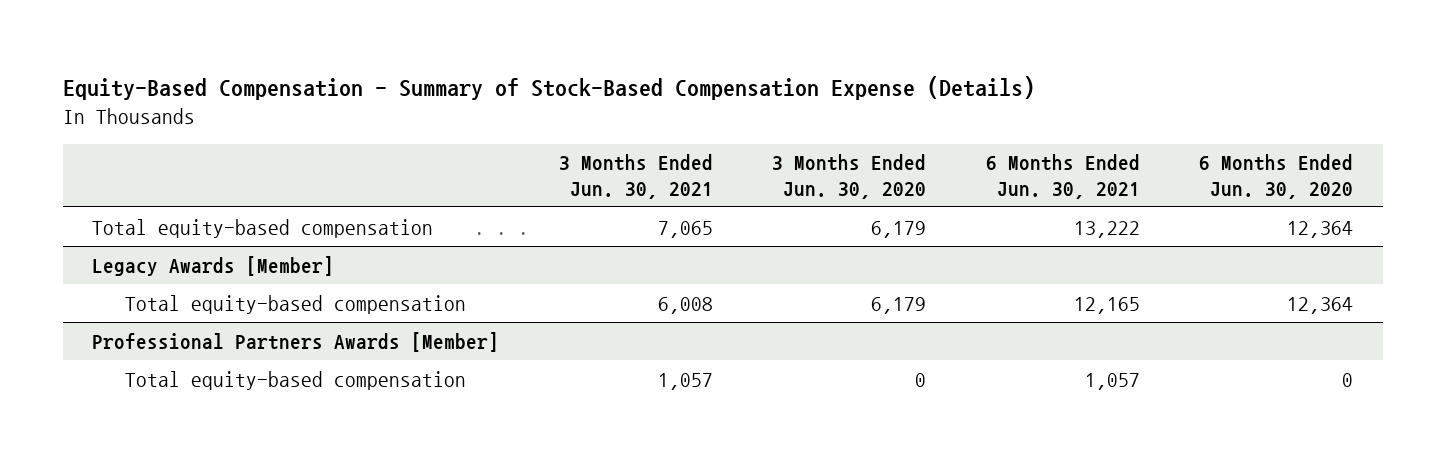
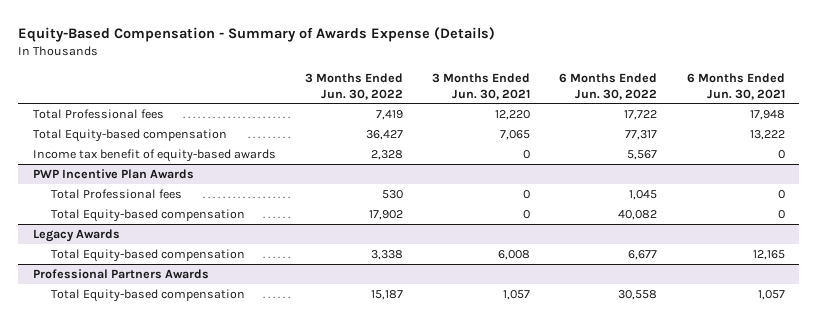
- Equity-Based Compensation - Summary of Stock-Based Compensation Expense (Details)
+ Equity-Based Compensation - Summary of Awards Expense (Details)
- | 3 Months Ended Jun. 30, 2021 | 3 Months Ended Jun. 30, 2020 | 6 Months Ended Jun. 30, 2021 | 6 Months Ended Jun. 30, 2020
+ | 3 Months Ended Jun. 30, 2022 | 3 Months Ended Jun. 30, 2021 | 6 Months Ended Jun. 30, 2022 | 6 Months Ended Jun. 30, 2021
- Total equity-based compensation | 7,065 | 6,179 | 13,222 | 12,364
- Legacy Awards [Member]
- Total equity-based compensation | 6,008 | 6,179 | 12,165 | 12,364
- Professional Partners Awards [Member]
- Total equity-based compensation | 1,057 | 0 | 1,057 | 0
+ Total Professional fees | 7,419 | 12,220 | 17,722 | 17,948
+ Total Equity-based compensation | 36,427 | 7,065 | 77,317 | 13,222
+ Income tax benefit of equity-based awards | 2,328 | 0 | 5,567 | 0
+ PWP Incentive Plan Awards
+ Total Professional fees | 530 | 0 | 1,045 | 0
+ Total Equity-based compensation | 17,902 | 0 | 40,082 | 0
+ Legacy Awards
+ Total Equity-based compensation | 3,338 | 6,008 | 6,677 | 12,165
+ Professional Partners Awards
+ Total Equity-based compensation | 15,187 | 1,057 | 30,558 | 1,057

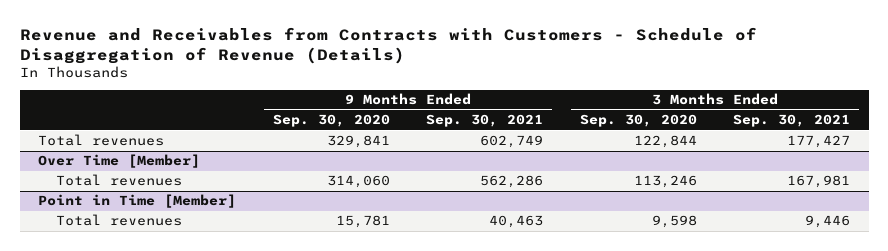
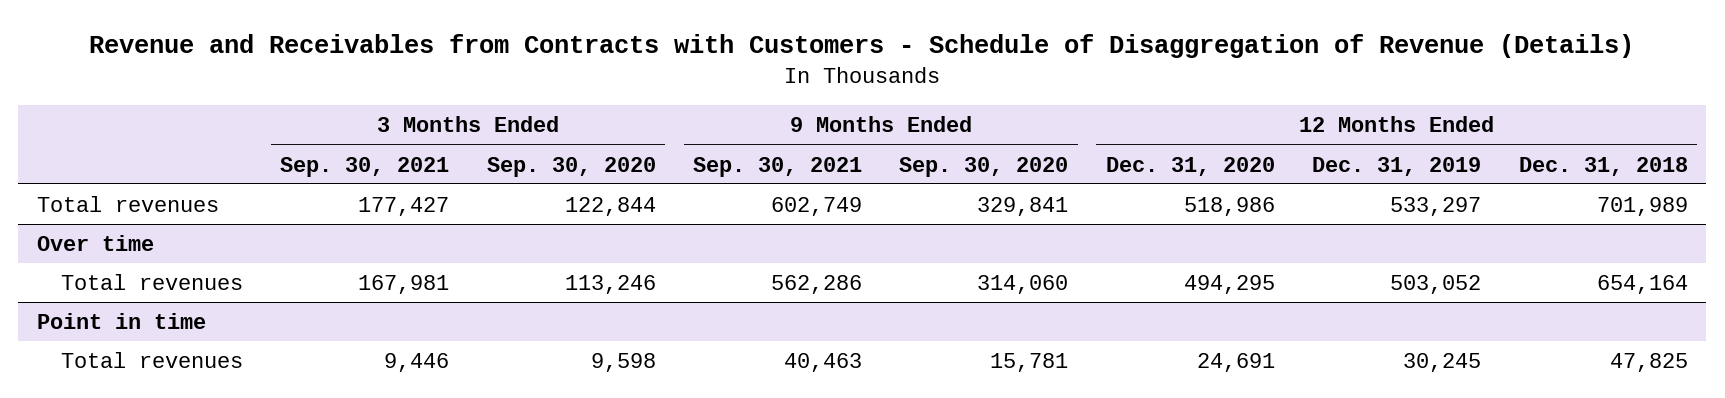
- | 9 Months Ended Sep. 30, 2020 | 9 Months Ended Sep. 30, 2021 | 3 Months Ended Sep. 30, 2020 | 3 Months Ended Sep. 30, 2021
+ | 3 Months Ended Sep. 30, 2021 | 3 Months Ended Sep. 30, 2020 | 9 Months Ended Sep. 30, 2021 | 9 Months Ended Sep. 30, 2020 | 12 Months Ended Dec. 31, 2020 | 12 Months Ended Dec. 31, 2019 | 12 Months Ended Dec. 31, 2018
- Over Time [Member]
+ Over time
- Point in Time [Member]
+ Point in time

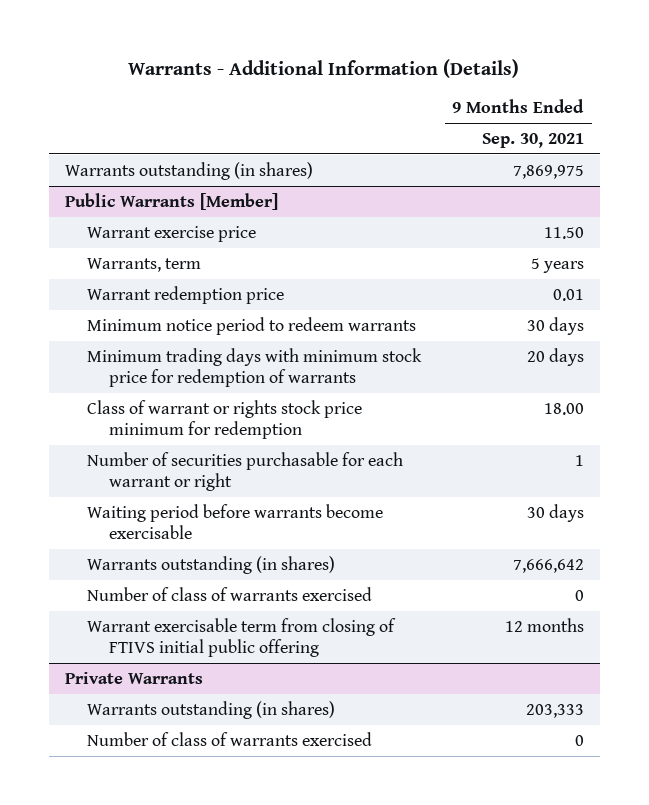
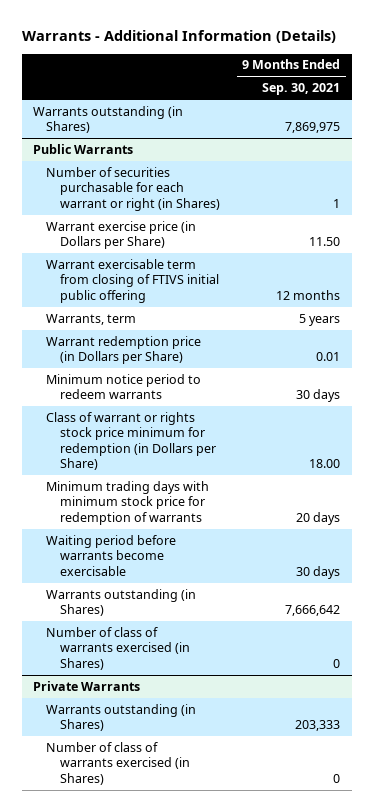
- Warrants outstanding (in shares) | 7,869,975
- Public Warrants [Member]
- Warrant exercise price | 11.50
+ Warrants outstanding (in Shares) | 7,869,975
+ Public Warrants
+ Number of securities purchasable for each warrant or right (in Shares) | 1
+ Warrant exercise price (in Dollars per Share) | 11.50
+ Warrant exercisable term from closing of FTIVS initial public offering | 12 months
- Warrant redemption price | 0.01
+ Warrant redemption price (in Dollars per Share) | 0.01
+ Class of warrant or rights stock price minimum for redemption (in Dollars per Share) | 18.00
- Class of warrant or rights stock price minimum for redemption | 18.00
- Number of securities purchasable for each warrant or right | 1
- Warrants outstanding (in shares) | 7,666,642
- Number of class of warrants exercised | 0
- Warrant exercisable term from closing of FTIVS initial public offering | 12 months
+ Warrants outstanding (in Shares) | 7,666,642
+ Number of class of warrants exercised (in Shares) | 0
@ Private Warrants
- Warrants outstanding (in shares) | 203,333
- Number of class of warrants exercised | 0
+ Warrants outstanding (in Shares) | 203,333
+ Number of class of warrants exercised (in Shares) | 0

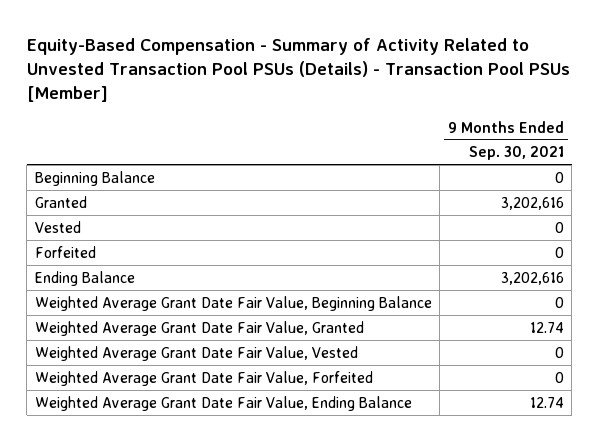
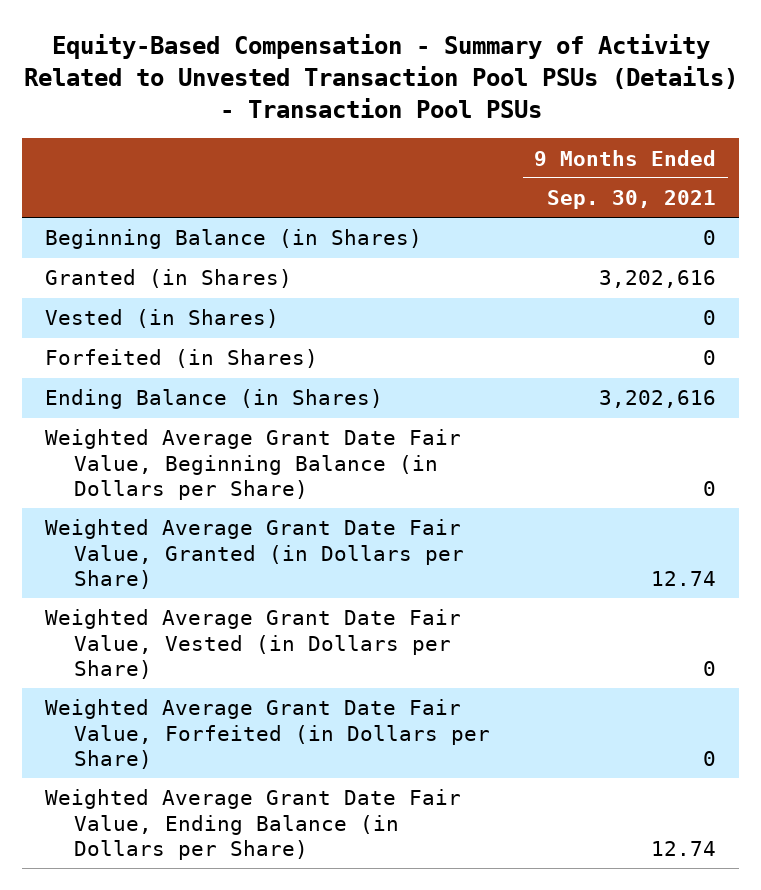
- Equity-Based Compensation - Summary of Activity Related to Unvested Transaction Pool PSUs (Details) - Transaction Pool PSUs [Member]
+ Equity-Based Compensation - Summary of Activity Related to Unvested Transaction Pool PSUs (Details) - Transaction Pool PSUs
- Beginning Balance | 0
- Granted | 3,202,616
- Vested | 0
- Forfeited | 0
- Ending Balance | 3,202,616
- Weighted Average Grant Date Fair Value, Beginning Balance | 0
- Weighted Average Grant Date Fair Value, Granted | 12.74
- Weighted Average Grant Date Fair Value, Vested | 0
- Weighted Average Grant Date Fair Value, Forfeited | 0
- Weighted Average Grant Date Fair Value, Ending Balance | 12.74
+ Beginning Balance (in Shares) | 0
+ Granted (in Shares) | 3,202,616
+ Vested (in Shares) | 0
+ Forfeited (in Shares) | 0
+ Ending Balance (in Shares) | 3,202,616
+ Weighted Average Grant Date Fair Value, Beginning Balance (in Dollars per Share) | 0
+ Weighted Average Grant Date Fair Value, Granted (in Dollars per Share) | 12.74
+ Weighted Average Grant Date Fair Value, Vested (in Dollars per Share) | 0
+ Weighted Average Grant Date Fair Value, Forfeited (in Dollars per Share) | 0
+ Weighted Average Grant Date Fair Value, Ending Balance (in Dollars per Share) | 12.74

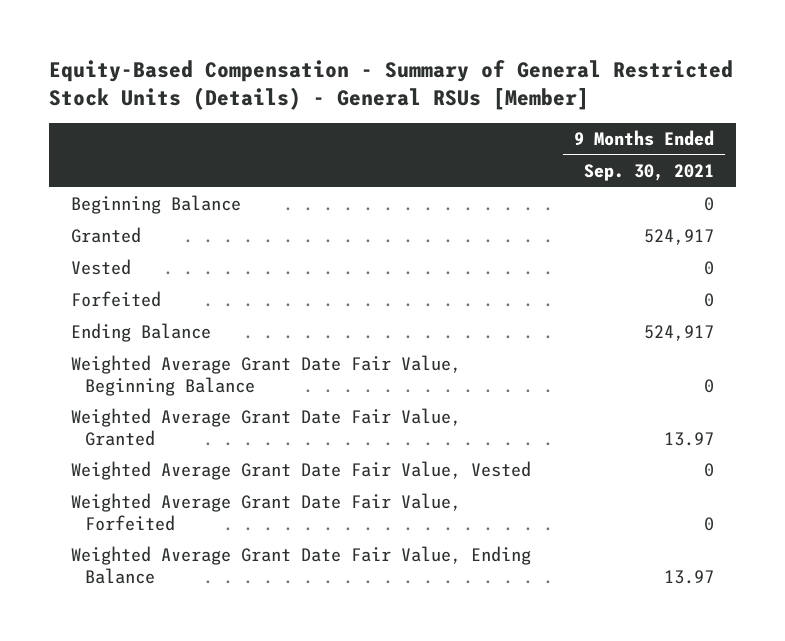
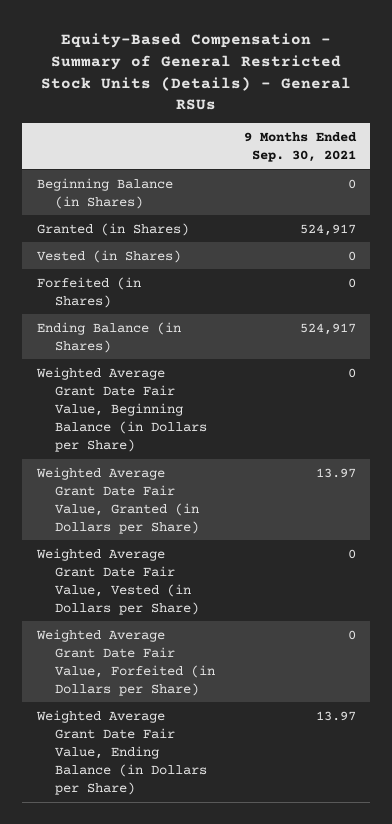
- Equity-Based Compensation - Summary of General Restricted Stock Units (Details) - General RSUs [Member]
+ Equity-Based Compensation - Summary of General Restricted Stock Units (Details) - General RSUs
- Beginning Balance | 0
- Granted | 524,917
- Vested | 0
- Forfeited | 0
- Ending Balance | 524,917
- Weighted Average Grant Date Fair Value, Beginning Balance | 0
- Weighted Average Grant Date Fair Value, Granted | 13.97
- Weighted Average Grant Date Fair Value, Vested | 0
- Weighted Average Grant Date Fair Value, Forfeited | 0
- Weighted Average Grant Date Fair Value, Ending Balance | 13.97
+ Beginning Balance (in Shares) | 0
+ Granted (in Shares) | 524,917
+ Vested (in Shares) | 0
+ Forfeited (in Shares) | 0
+ Ending Balance (in Shares) | 524,917
+ Weighted Average Grant Date Fair Value, Beginning Balance (in Dollars per Share) | 0
+ Weighted Average Grant Date Fair Value, Granted (in Dollars per Share) | 13.97
+ Weighted Average Grant Date Fair Value, Vested (in Dollars per Share) | 0
+ Weighted Average Grant Date Fair Value, Forfeited (in Dollars per Share) | 0
+ Weighted Average Grant Date Fair Value, Ending Balance (in Dollars per Share) | 13.97

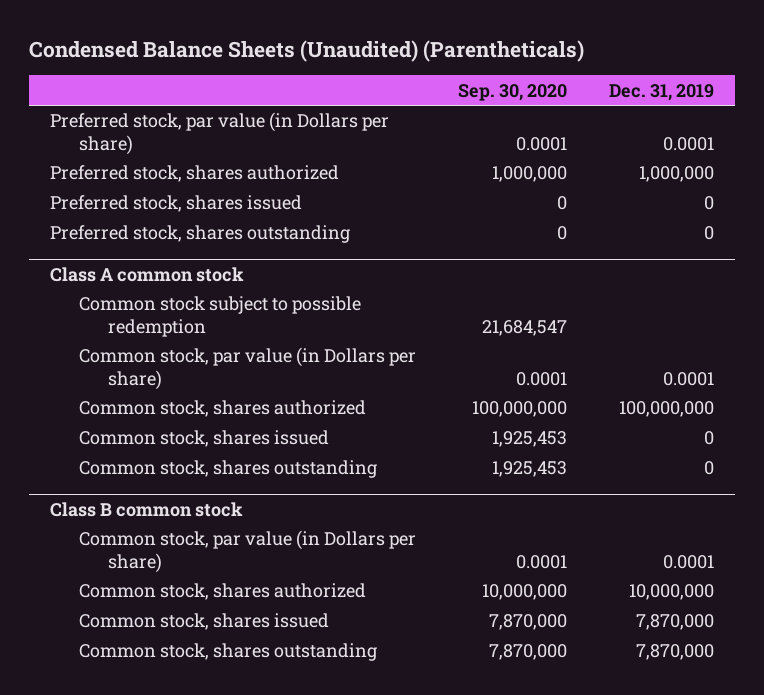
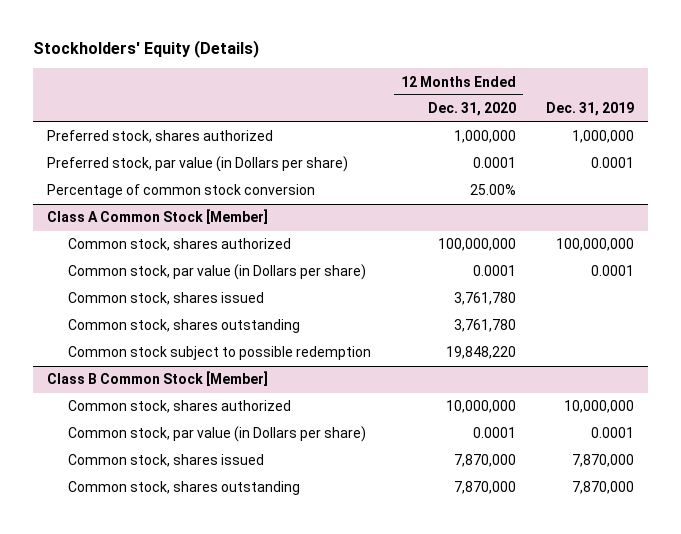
- Condensed Balance Sheets (Unaudited) (Parentheticals)
+ Stockholders' Equity (Details)
- | Sep. 30, 2020 | Dec. 31, 2019
+ | 12 Months Ended Dec. 31, 2020 | Dec. 31, 2019
- Preferred stock, shares issued | 0 | 0
- Preferred stock, shares outstanding | 0 | 0
- Class A common stock
- Common stock subject to possible redemption | 21,684,547 |
- Common stock, par value (in Dollars per share) | 0.0001 | 0.0001
moved down: Preferred stock, par value (in Dollars per share) | 0.0001 | 0.0001
+ Percentage of common stock conversion | 25.00% |
+ Class A Common Stock [Member]
- Common stock, shares issued | 1,925,453 | 0
- Common stock, shares outstanding | 1,925,453 | 0
- Class B common stock
+ Common stock, shares issued | 3,761,780 |
+ Common stock, shares outstanding | 3,761,780 |
+ Common stock subject to possible redemption | 19,848,220 |
+ Class B Common Stock [Member]
+ Common stock, par value (in Dollars per share) | 0.0001 | 0.0001

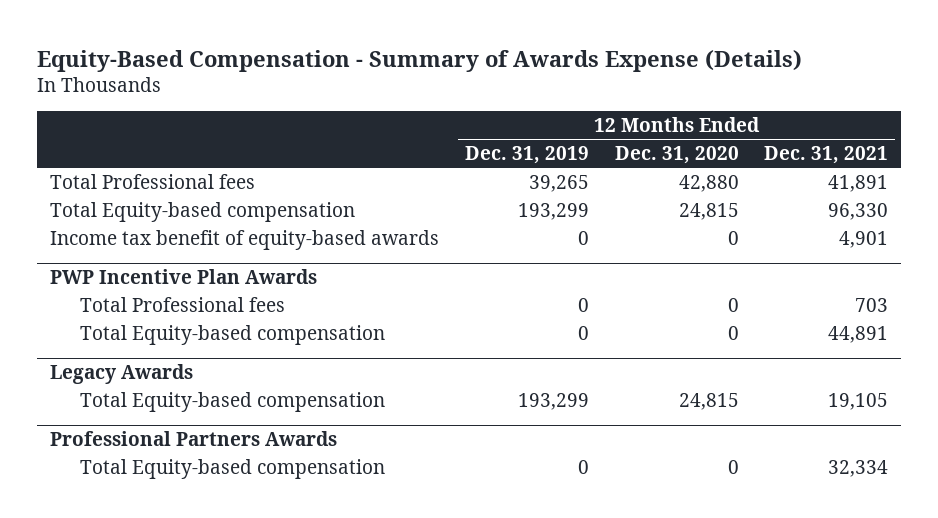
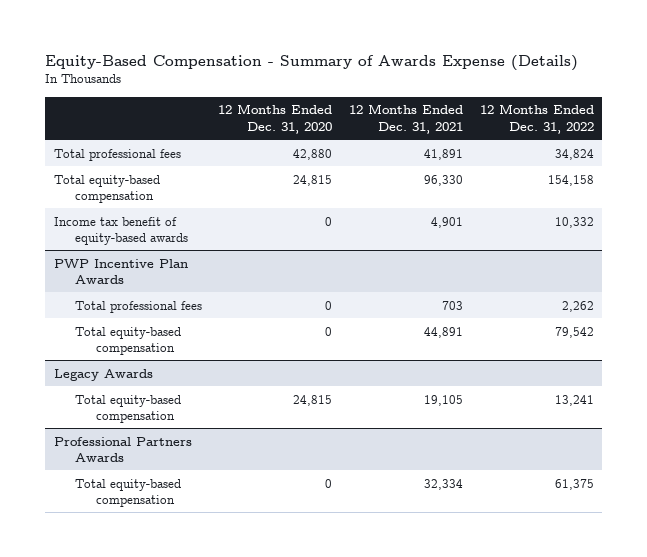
- | 12 Months Ended Dec. 31, 2019 | 12 Months Ended Dec. 31, 2020 | 12 Months Ended Dec. 31, 2021
+ | 12 Months Ended Dec. 31, 2020 | 12 Months Ended Dec. 31, 2021 | 12 Months Ended Dec. 31, 2022
- Total Professional fees | 39,265 | 42,880 | 41,891
- Total Equity-based compensation | 193,299 | 24,815 | 96,330
+ Total professional fees | 42,880 | 41,891 | 34,824
+ Total equity-based compensation | 24,815 | 96,330 | 154,158
@ PWP Incentive Plan Awards
- Total Professional fees | 0 | 0 | 703
- Total Equity-based compensation | 0 | 0 | 44,891
+ Total professional fees | 0 | 703 | 2,262
+ Total equity-based compensation | 0 | 44,891 | 79,542
@ Legacy Awards
- Total Equity-based compensation | 193,299 | 24,815 | 19,105
+ Total equity-based compensation | 24,815 | 19,105 | 13,241
@ Professional Partners Awards
- Total Equity-based compensation | 0 | 0 | 32,334
+ Total equity-based compensation | 0 | 32,334 | 61,375

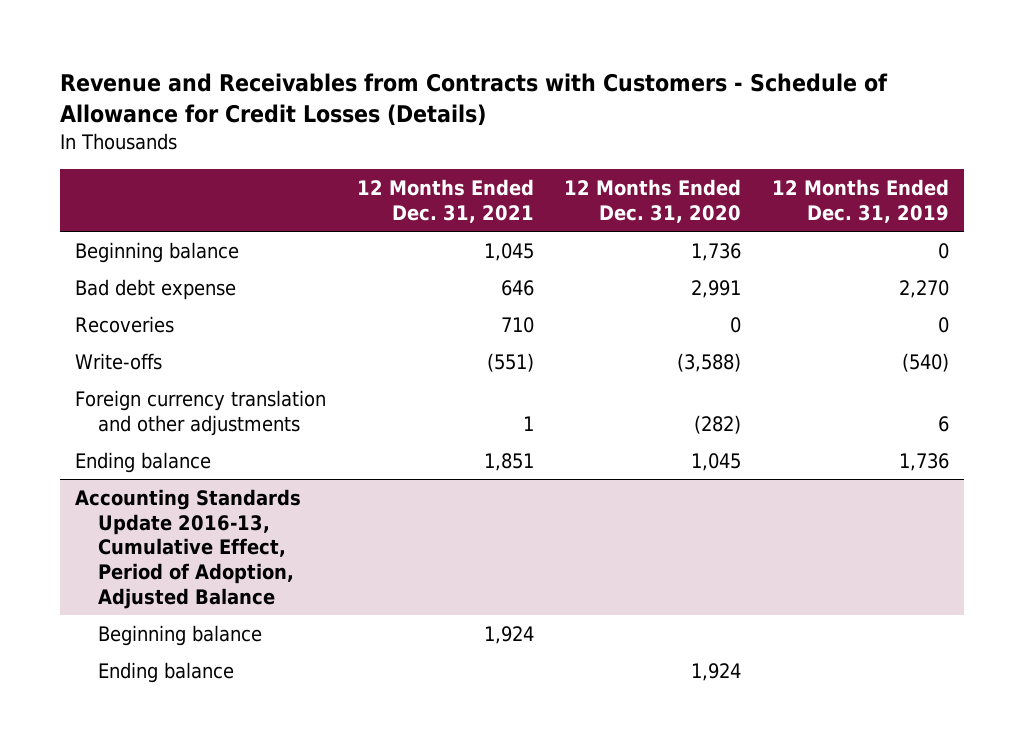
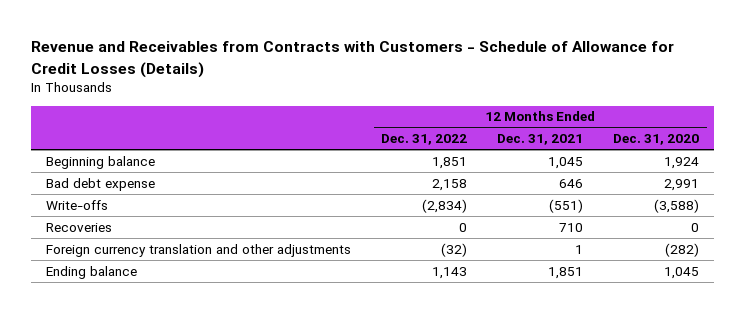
- | 12 Months Ended Dec. 31, 2021 | 12 Months Ended Dec. 31, 2020 | 12 Months Ended Dec. 31, 2019
+ | 12 Months Ended Dec. 31, 2022 | 12 Months Ended Dec. 31, 2021 | 12 Months Ended Dec. 31, 2020
- Beginning balance | 1,045 | 1,736 | 0
+ Beginning balance | 1,851 | 1,045 | 1,924
moved down: Recoveries | 0 | 710 | 0
- Accounting Standards Update 2016-13, Cumulative Effect, Period of Adoption, Adjusted Balance
- Beginning balance | 1,924 | |
- Ending balance | | 1,924 |

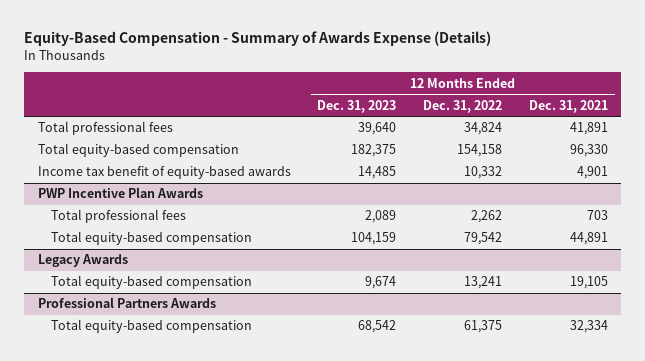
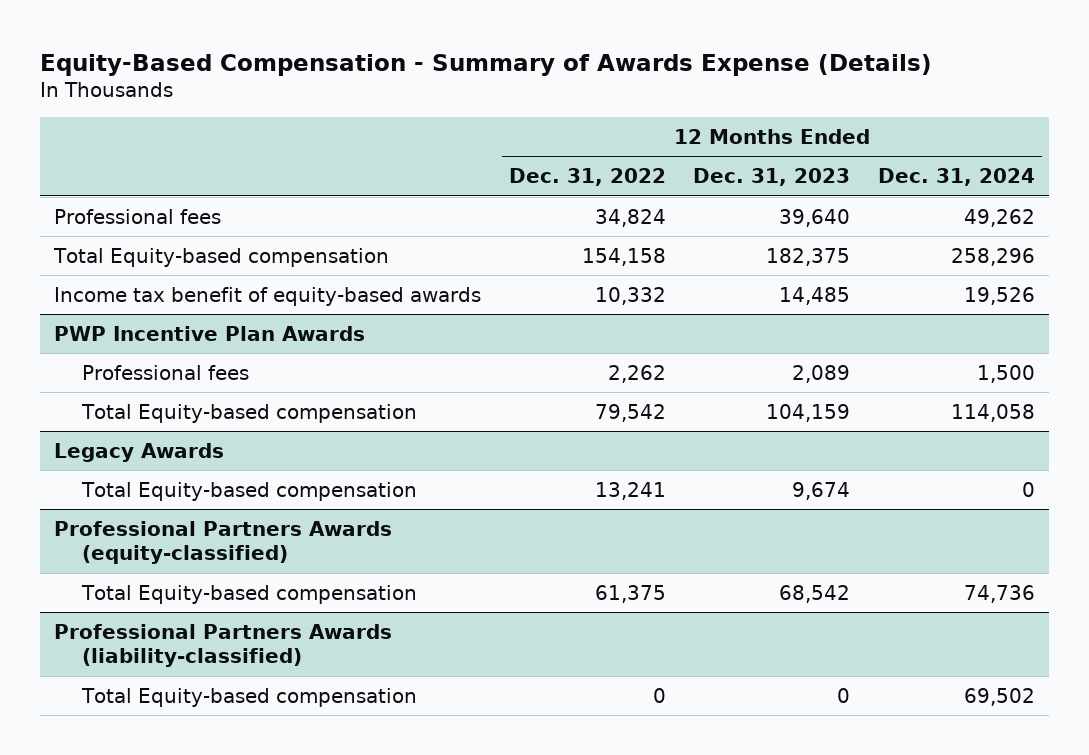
- | 12 Months Ended Dec. 31, 2023 | 12 Months Ended Dec. 31, 2022 | 12 Months Ended Dec. 31, 2021
+ | 12 Months Ended Dec. 31, 2022 | 12 Months Ended Dec. 31, 2023 | 12 Months Ended Dec. 31, 2024
- Total professional fees | 39,640 | 34,824 | 41,891
- Total equity-based compensation | 182,375 | 154,158 | 96,330
+ Professional fees | 34,824 | 39,640 | 49,262
+ Total Equity-based compensation | 154,158 | 182,375 | 258,296
@ PWP Incentive Plan Awards
- Total professional fees | 2,089 | 2,262 | 703
- Total equity-based compensation | 104,159 | 79,542 | 44,891
+ Professional fees | 2,262 | 2,089 | 1,500
+ Total Equity-based compensation | 79,542 | 104,159 | 114,058
@ Legacy Awards
- Total equity-based compensation | 9,674 | 13,241 | 19,105
- Professional Partners Awards
- Total equity-based compensation | 68,542 | 61,375 | 32,334
@ Legacy Awards
+ Total Equity-based compensation | 13,241 | 9,674 | 0
+ Professional Partners Awards (equity-classified)
+ Total Equity-based compensation | 61,375 | 68,542 | 74,736
+ Professional Partners Awards (liability-classified)
+ Total Equity-based compensation | 0 | 0 | 69,502

